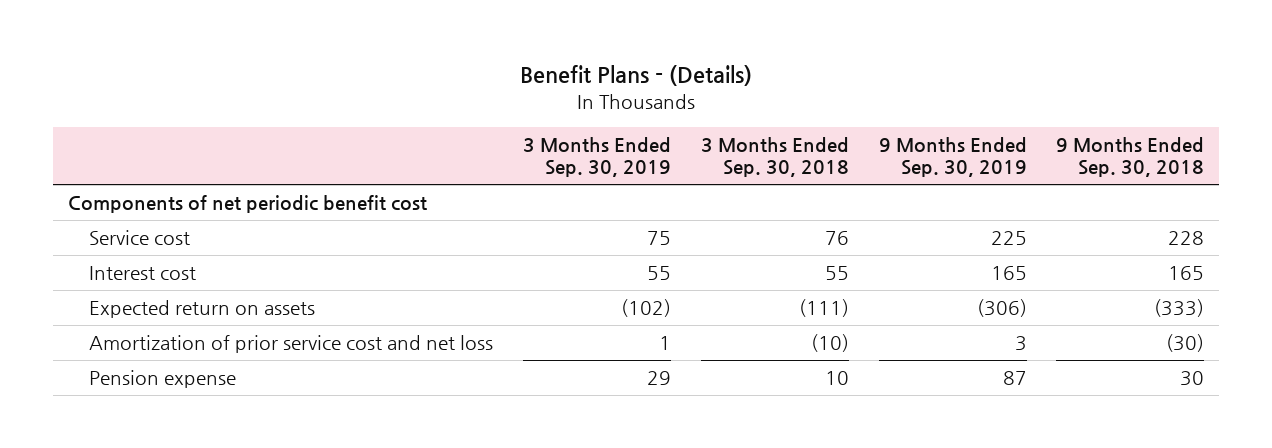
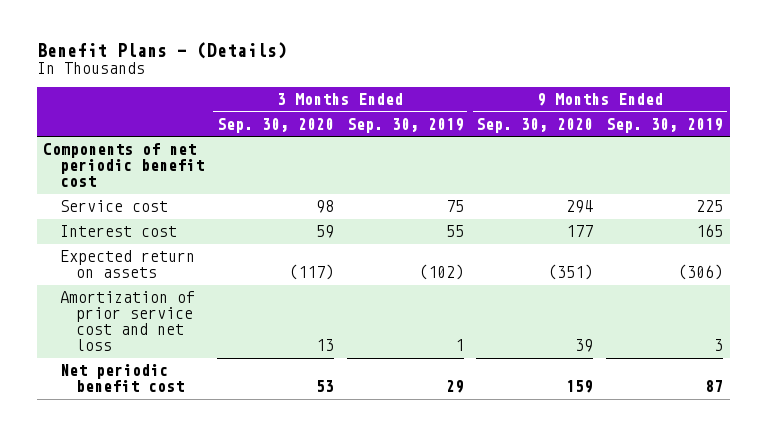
- | 3 Months Ended Sep. 30, 2019 | 3 Months Ended Sep. 30, 2018 | 9 Months Ended Sep. 30, 2019 | 9 Months Ended Sep. 30, 2018
+ | 3 Months Ended Sep. 30, 2020 | 3 Months Ended Sep. 30, 2019 | 9 Months Ended Sep. 30, 2020 | 9 Months Ended Sep. 30, 2019
- Pension expense | 29 | 10 | 87 | 30
+ Net periodic benefit cost | 53 | 29 | 159 | 87

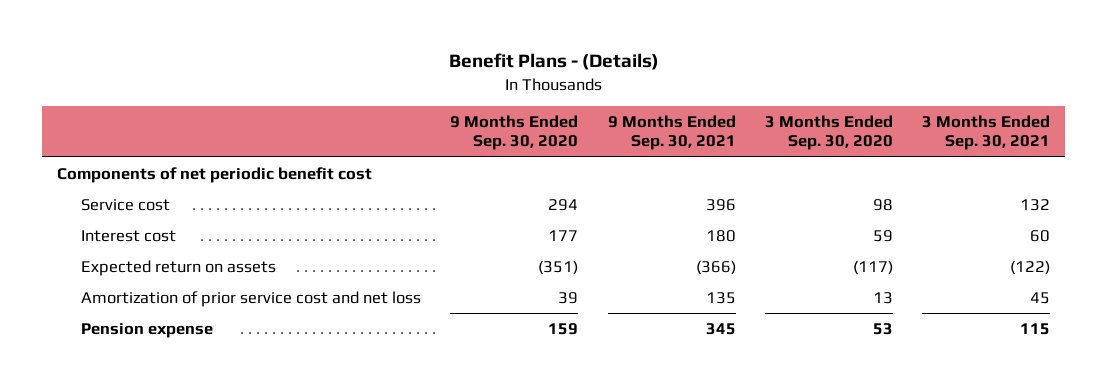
- | 3 Months Ended Sep. 30, 2020 | 3 Months Ended Sep. 30, 2019 | 9 Months Ended Sep. 30, 2020 | 9 Months Ended Sep. 30, 2019
+ | 9 Months Ended Sep. 30, 2020 | 9 Months Ended Sep. 30, 2021 | 3 Months Ended Sep. 30, 2020 | 3 Months Ended Sep. 30, 2021
- Net periodic benefit cost | 53 | 29 | 159 | 87
+ Pension expense | 159 | 345 | 53 | 115

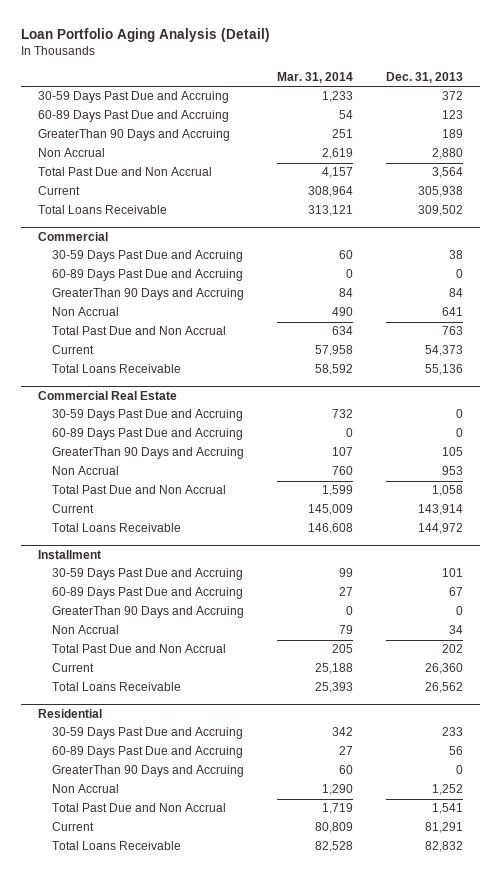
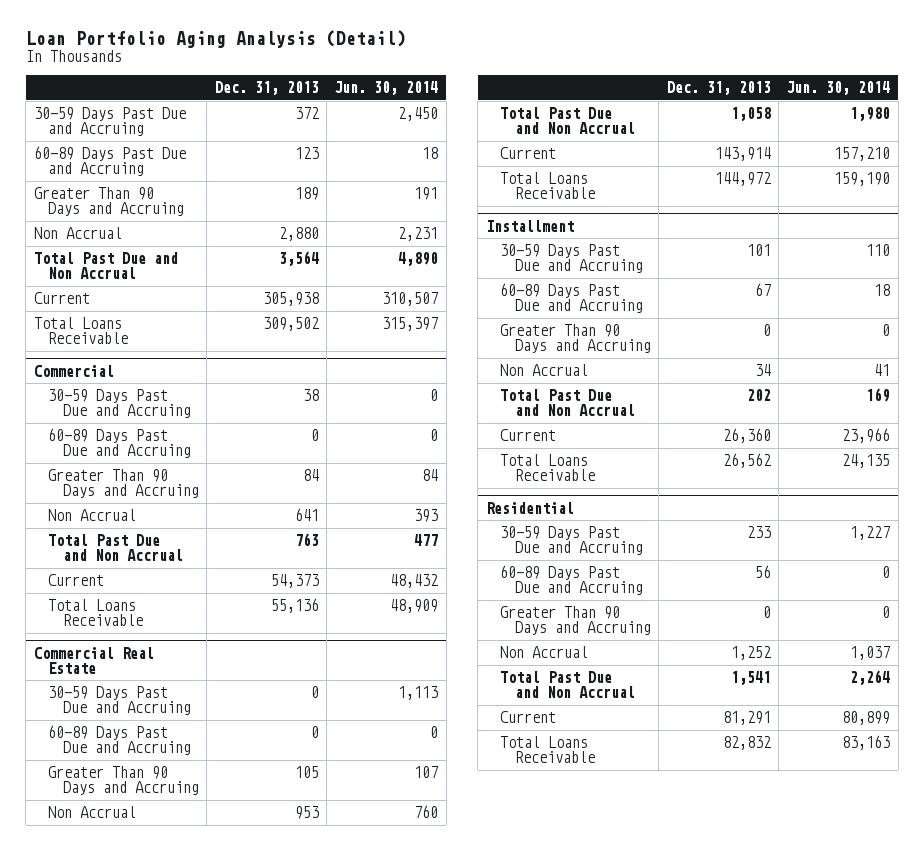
- | Mar. 31, 2014 | Dec. 31, 2013
+ | Dec. 31, 2013 | Jun. 30, 2014
- GreaterThan 90 Days and Accruing | 251 | 189
+ Greater Than 90 Days and Accruing | 189 | 191
@ Commercial
- GreaterThan 90 Days and Accruing | 84 | 84
+ Greater Than 90 Days and Accruing | 84 | 84
@ Commercial Real Estate
- GreaterThan 90 Days and Accruing | 107 | 105
+ Greater Than 90 Days and Accruing | 105 | 107
@ Installment
- GreaterThan 90 Days and Accruing | 0 | 0
+ Greater Than 90 Days and Accruing | 0 | 0
@ Residential
- GreaterThan 90 Days and Accruing | 60 | 0
+ Greater Than 90 Days and Accruing | 0 | 0

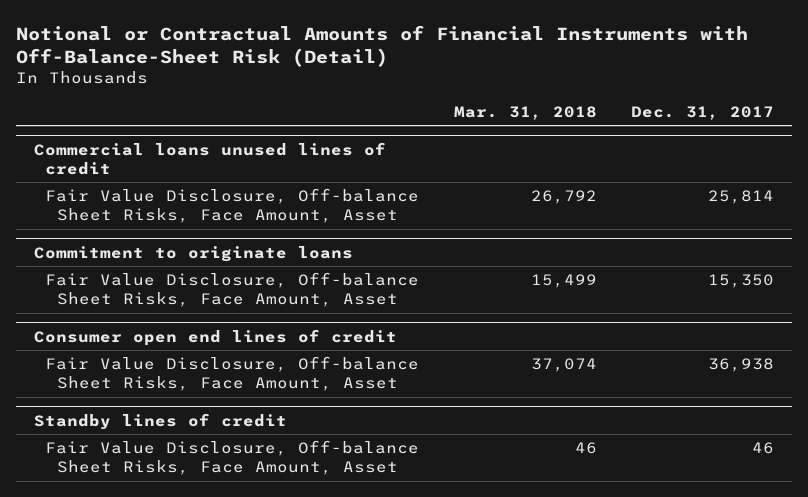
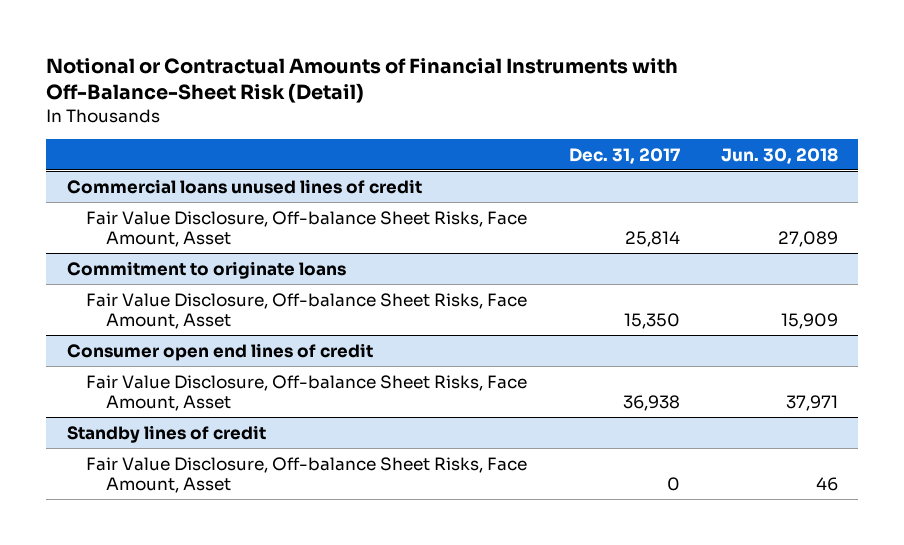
- | Mar. 31, 2018 | Dec. 31, 2017
+ | Dec. 31, 2017 | Jun. 30, 2018
@ Standby lines of credit
- Fair Value Disclosure, Off-balance Sheet Risks, Face Amount, Asset | 46 | 46
+ Fair Value Disclosure, Off-balance Sheet Risks, Face Amount, Asset | 0 | 46

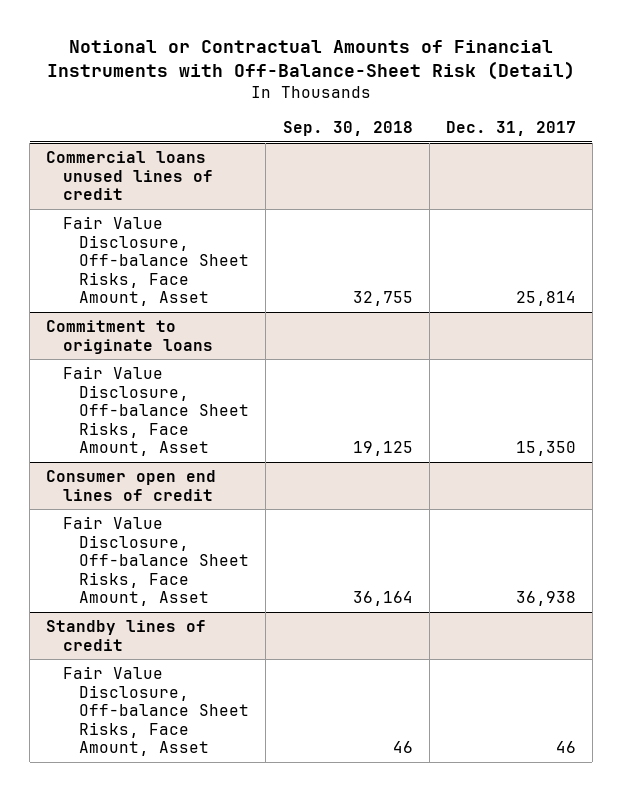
- | Dec. 31, 2017 | Jun. 30, 2018
+ | Sep. 30, 2018 | Dec. 31, 2017
@ Standby lines of credit
- Fair Value Disclosure, Off-balance Sheet Risks, Face Amount, Asset | 0 | 46
+ Fair Value Disclosure, Off-balance Sheet Risks, Face Amount, Asset | 46 | 46

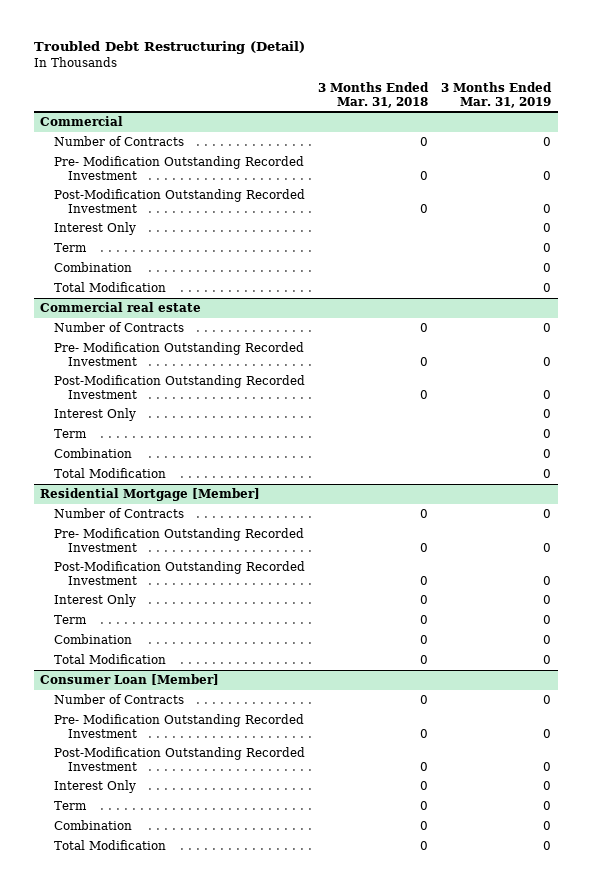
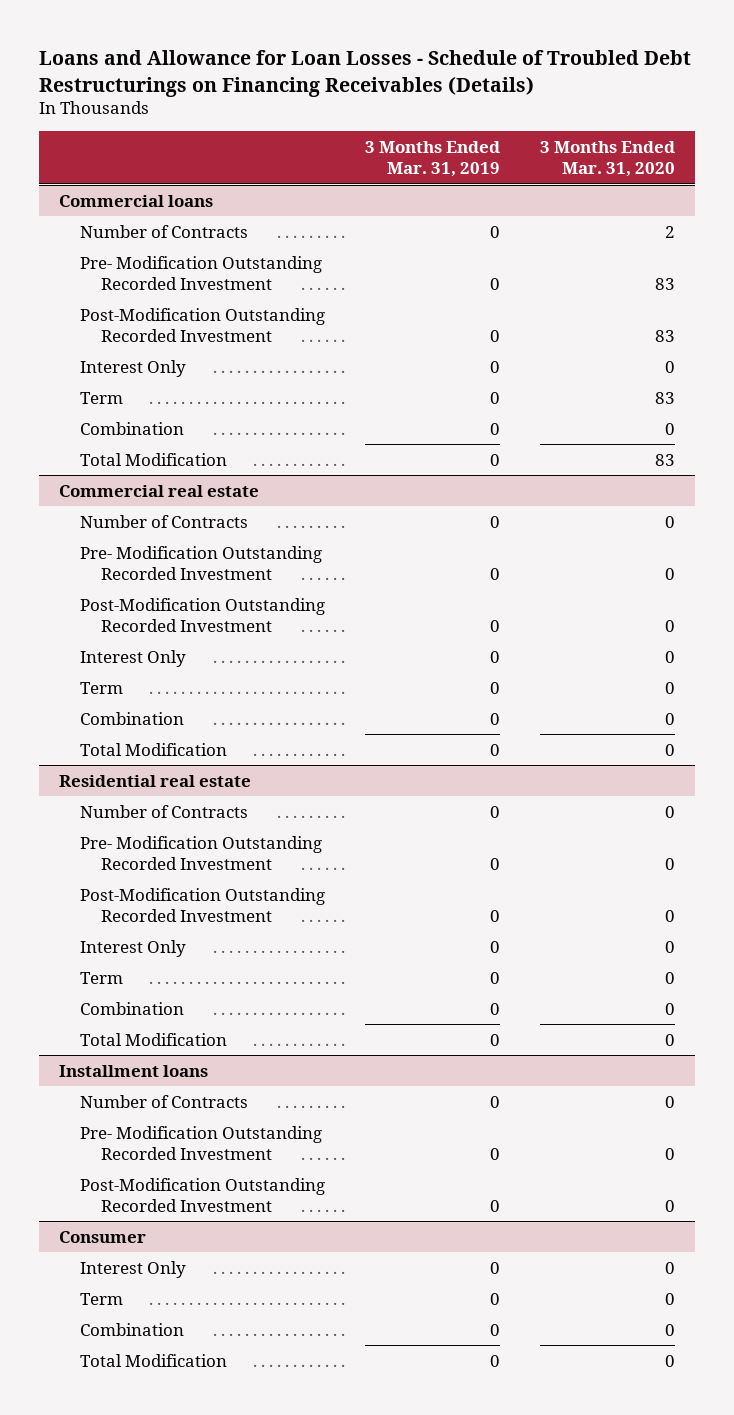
- Troubled Debt Restructuring (Detail)
+ Loans and Allowance for Loan Losses - Schedule of Troubled Debt Restructurings on Financing Receivables (Details)
- | 3 Months Ended Mar. 31, 2018 | 3 Months Ended Mar. 31, 2019
+ | 3 Months Ended Mar. 31, 2019 | 3 Months Ended Mar. 31, 2020
- Commercial
+ Commercial loans
- Residential Mortgage [Member]
+ Residential real estate
- Consumer Loan [Member]
+ Installment loans
+ Consumer

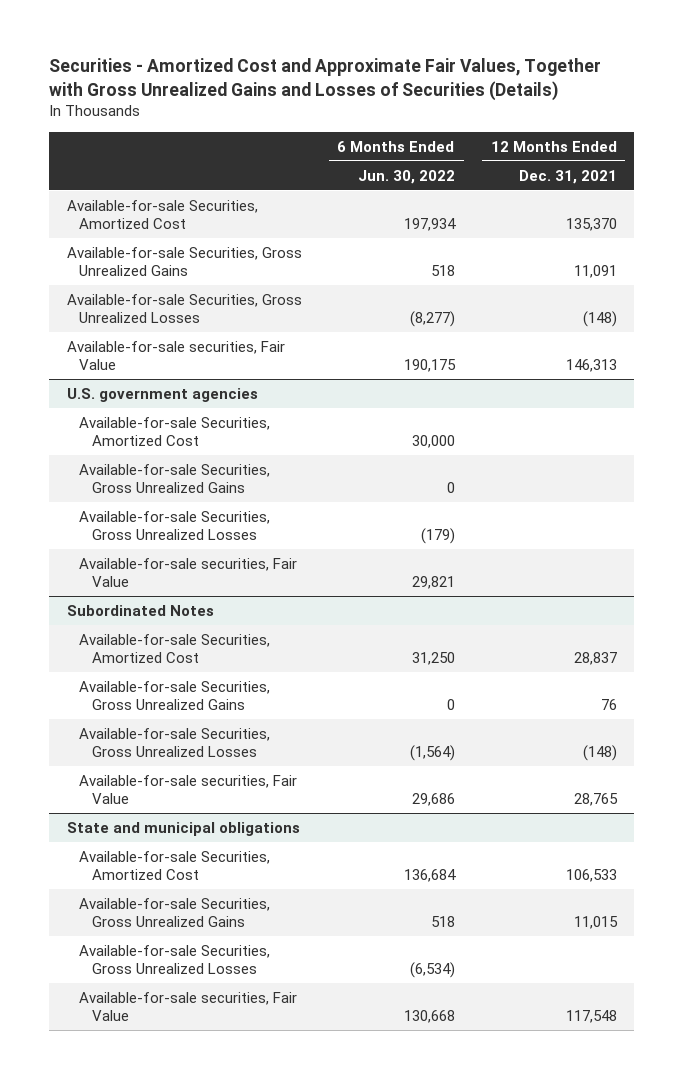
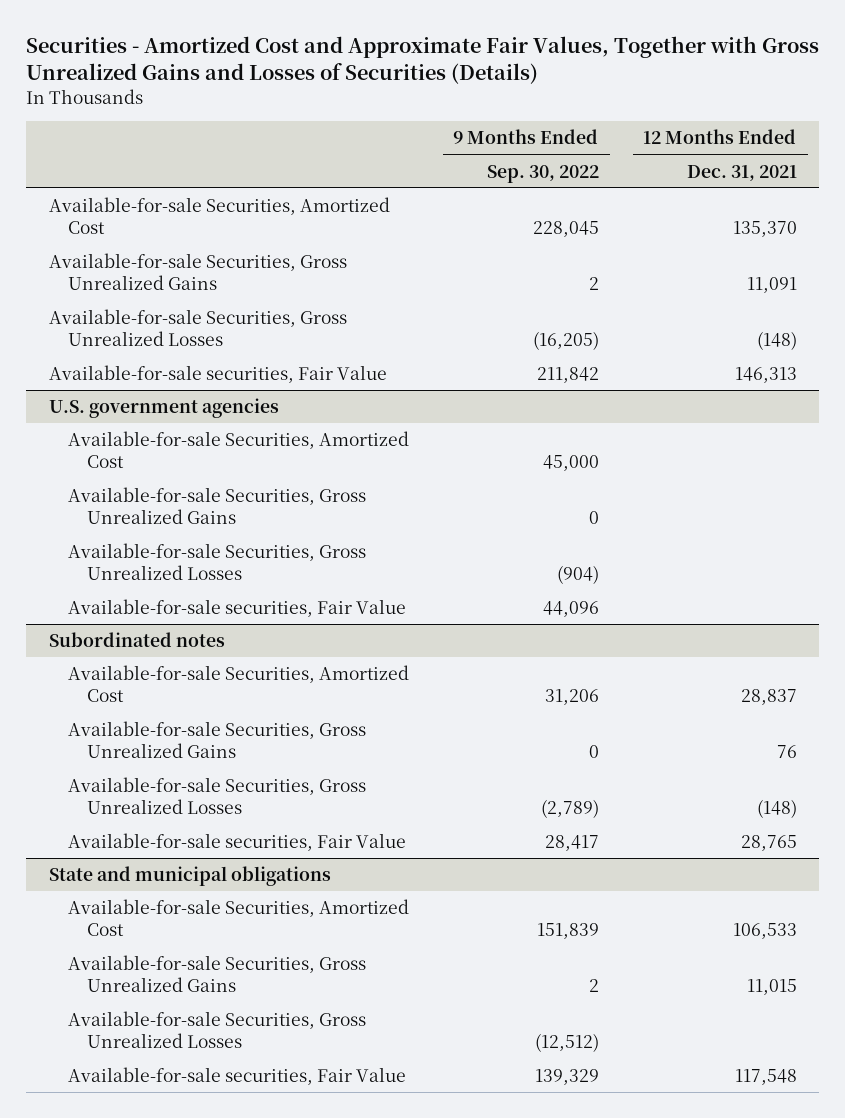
- | 6 Months Ended Jun. 30, 2022 | 12 Months Ended Dec. 31, 2021
+ | 9 Months Ended Sep. 30, 2022 | 12 Months Ended Dec. 31, 2021
- Subordinated Notes
+ Subordinated notes

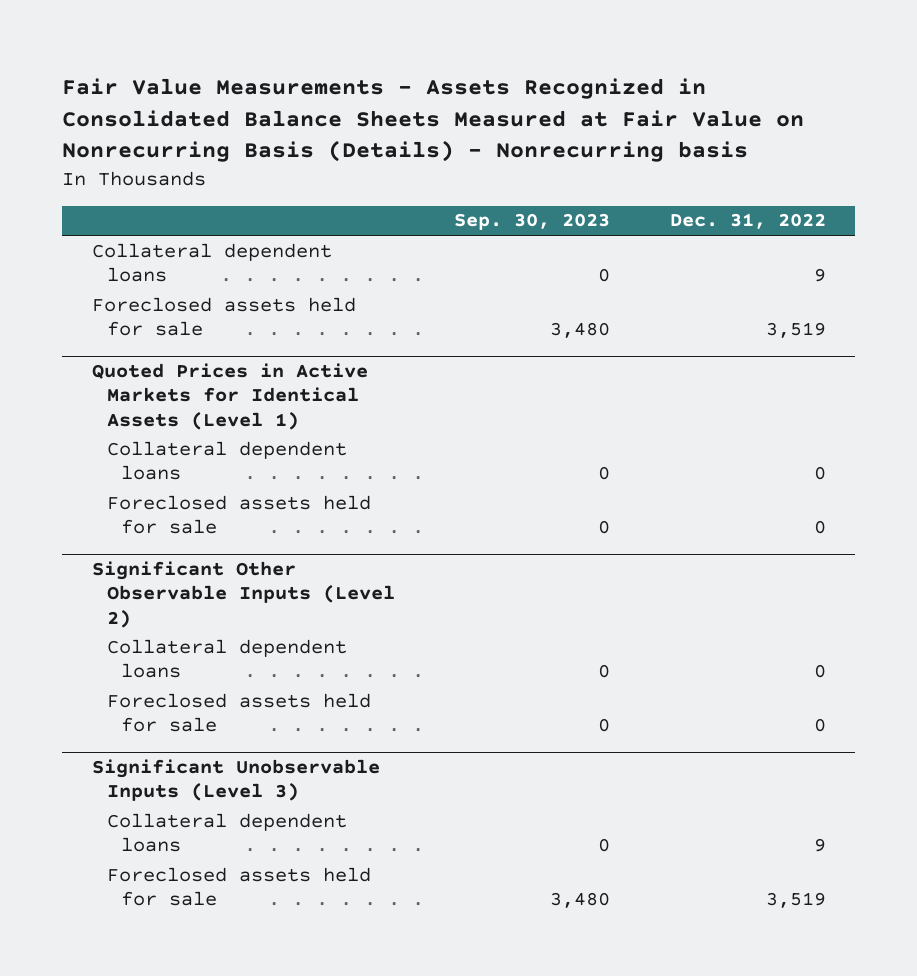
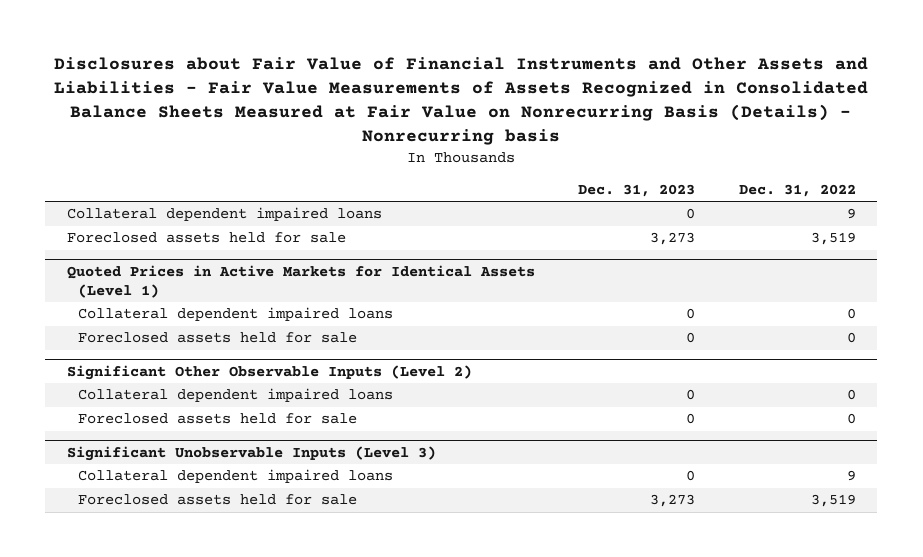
- Fair Value Measurements - Assets Recognized in Consolidated Balance Sheets Measured at Fair Value on Nonrecurring Basis (Details) - Nonrecurring basis
+ Disclosures about Fair Value of Financial Instruments and Other Assets and Liabilities - Fair Value Measurements of Assets Recognized in Consolidated Balance Sheets Measured at Fair Value on Nonrecurring Basis (Details) - Nonrecurring basis
- | Sep. 30, 2023 | Dec. 31, 2022
+ | Dec. 31, 2023 | Dec. 31, 2022
- Collateral dependent loans | 0 | 9
+ Collateral dependent impaired loans | 0 | 9
@ Quoted Prices in Active Markets for Identical Assets (Level 1)
- Collateral dependent loans | 0 | 0
+ Collateral dependent impaired loans | 0 | 0
@ Significant Other Observable Inputs (Level 2)
- Collateral dependent loans | 0 | 0
+ Collateral dependent impaired loans | 0 | 0
@ Significant Unobservable Inputs (Level 3)
- Collateral dependent loans | 0 | 9
+ Collateral dependent impaired loans | 0 | 9

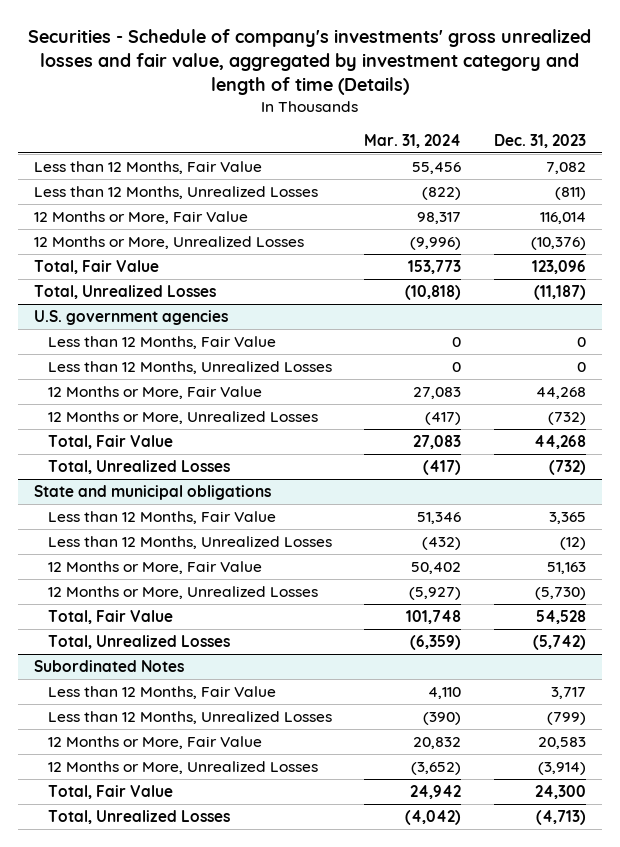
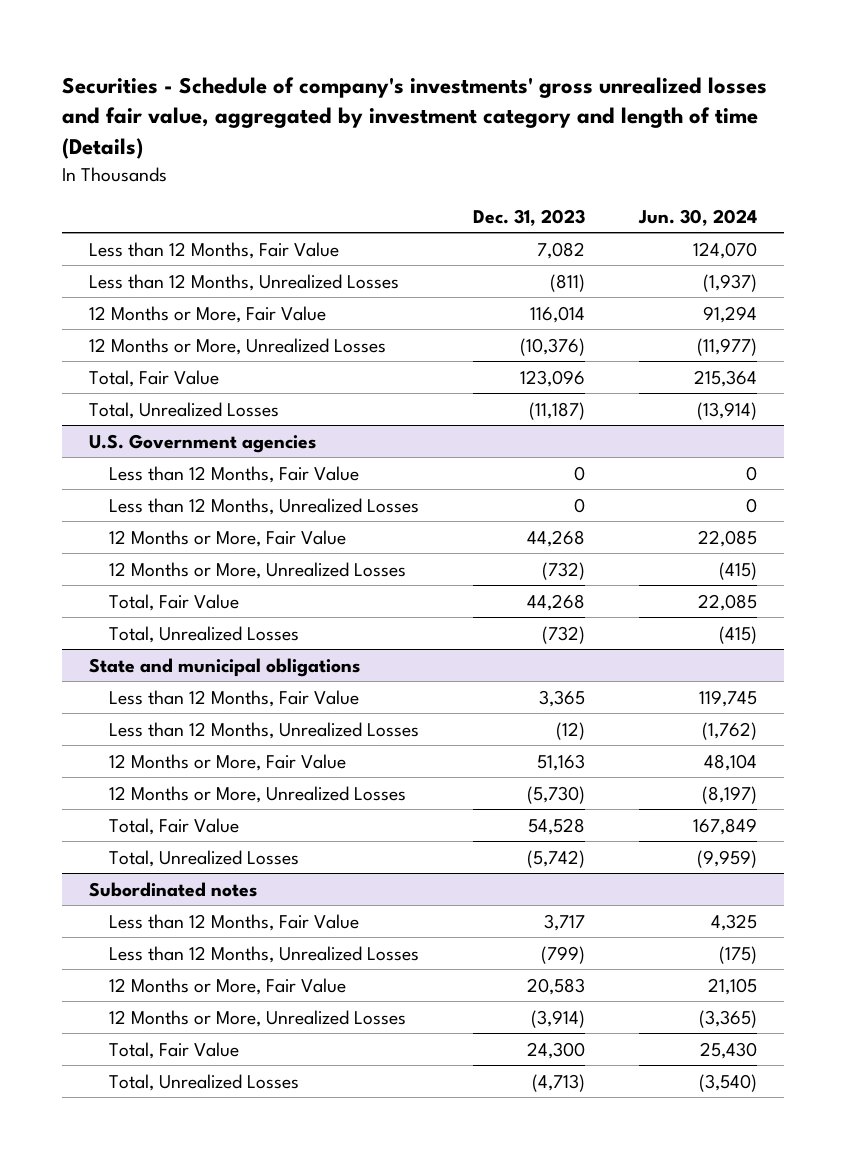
- | Mar. 31, 2024 | Dec. 31, 2023
+ | Dec. 31, 2023 | Jun. 30, 2024
- U.S. government agencies
+ U.S. Government agencies
- Subordinated Notes
+ Subordinated notes

